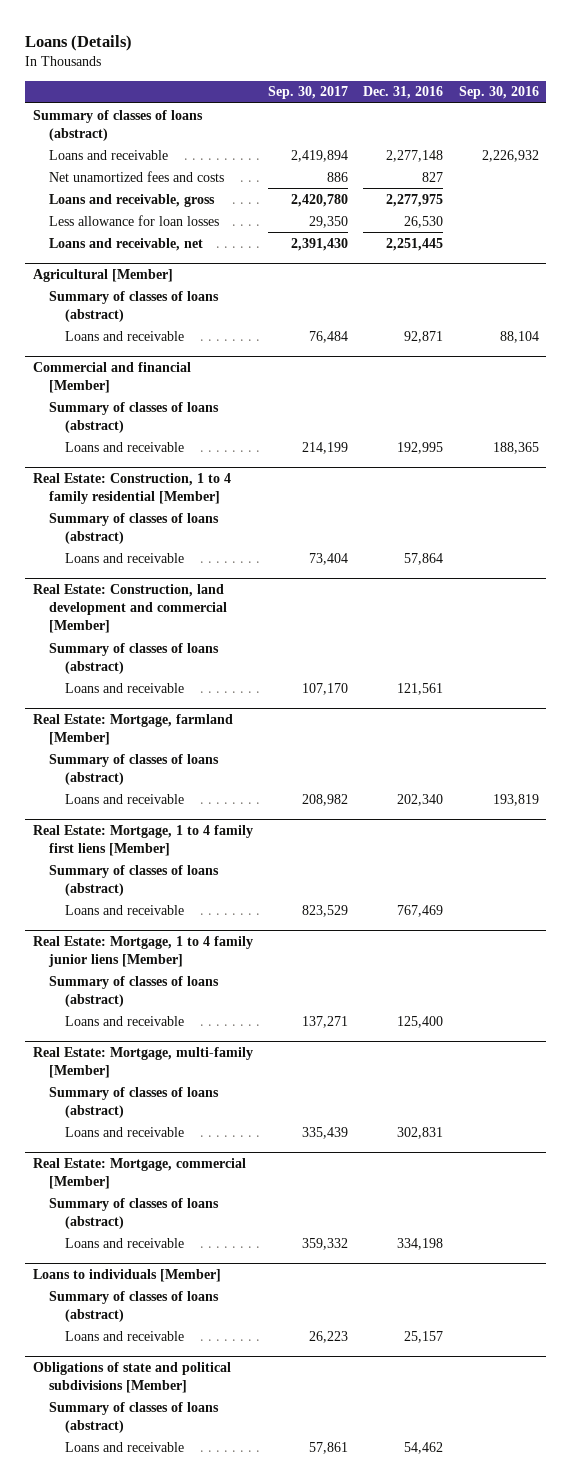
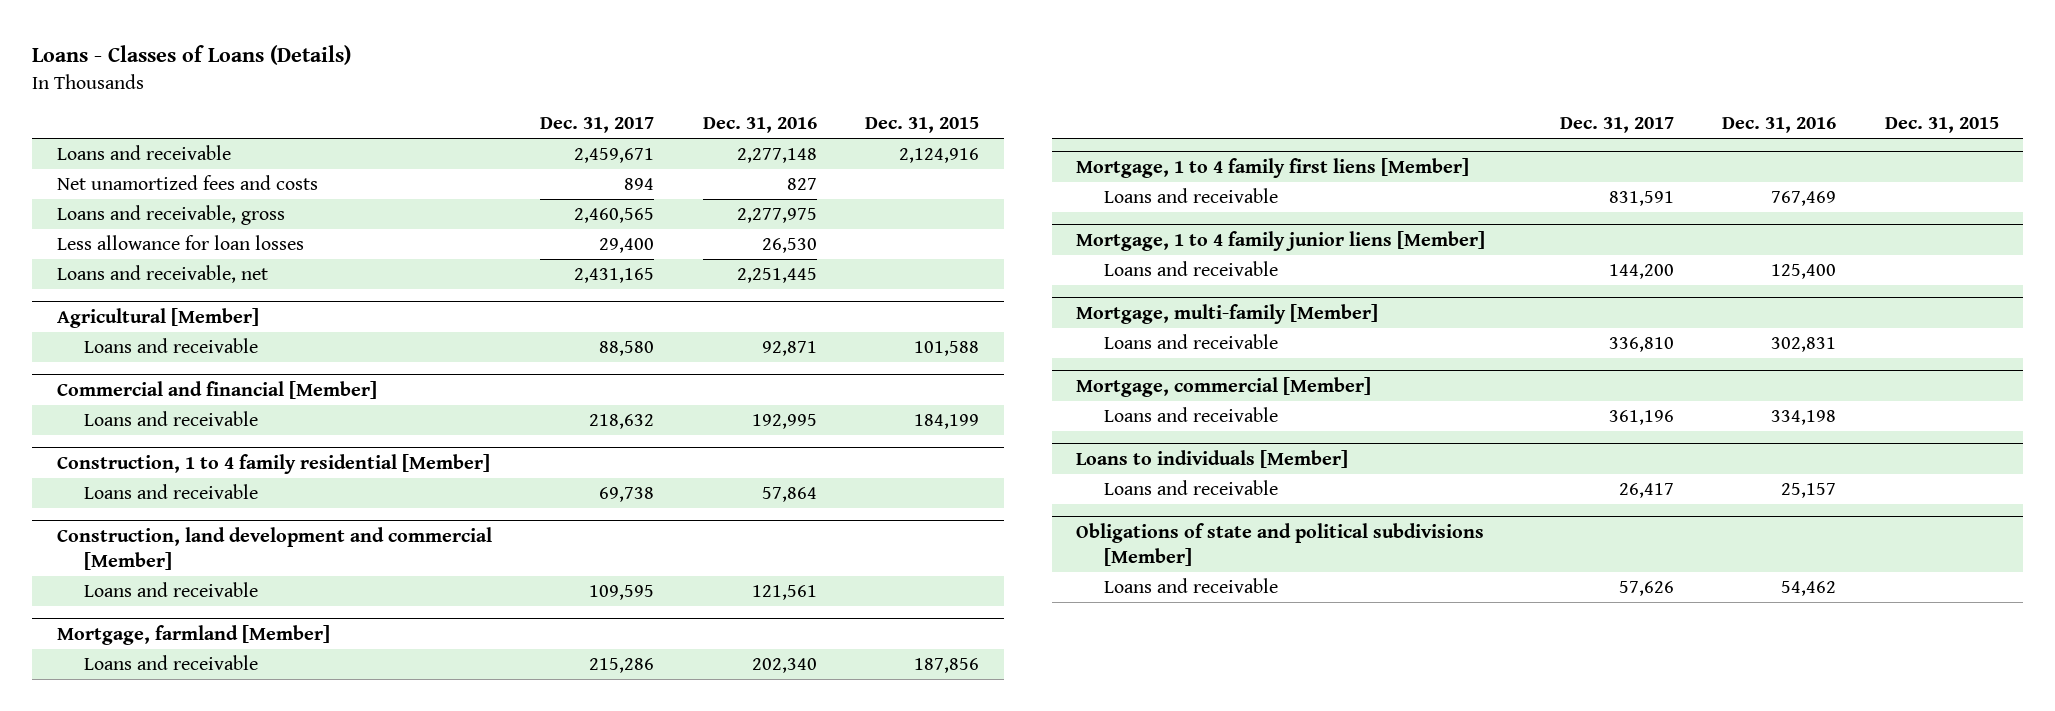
- Loans (Details)
+ Loans - Classes of Loans (Details)
- | Sep. 30, 2017 | Dec. 31, 2016 | Sep. 30, 2016
+ | Dec. 31, 2017 | Dec. 31, 2016 | Dec. 31, 2015
- Summary of classes of loans (abstract)
@ Agricultural [Member]
- Summary of classes of loans (abstract)
@ Commercial and financial [Member]
- Summary of classes of loans (abstract)
- Real Estate: Construction, 1 to 4 family residential [Member]
- Summary of classes of loans (abstract)
+ Construction, 1 to 4 family residential [Member]
- Real Estate: Construction, land development and commercial [Member]
- Summary of classes of loans (abstract)
+ Construction, land development and commercial [Member]
- Real Estate: Mortgage, farmland [Member]
- Summary of classes of loans (abstract)
+ Mortgage, farmland [Member]
- Real Estate: Mortgage, 1 to 4 family first liens [Member]
- Summary of classes of loans (abstract)
+ Mortgage, 1 to 4 family first liens [Member]
- Real Estate: Mortgage, 1 to 4 family junior liens [Member]
- Summary of classes of loans (abstract)
+ Mortgage, 1 to 4 family junior liens [Member]
- Real Estate: Mortgage, multi-family [Member]
- Summary of classes of loans (abstract)
+ Mortgage, multi-family [Member]
- Real Estate: Mortgage, commercial [Member]
- Summary of classes of loans (abstract)
+ Mortgage, commercial [Member]
@ Loans to individuals [Member]
- Summary of classes of loans (abstract)
@ Obligations of state and political subdivisions [Member]
- Summary of classes of loans (abstract)

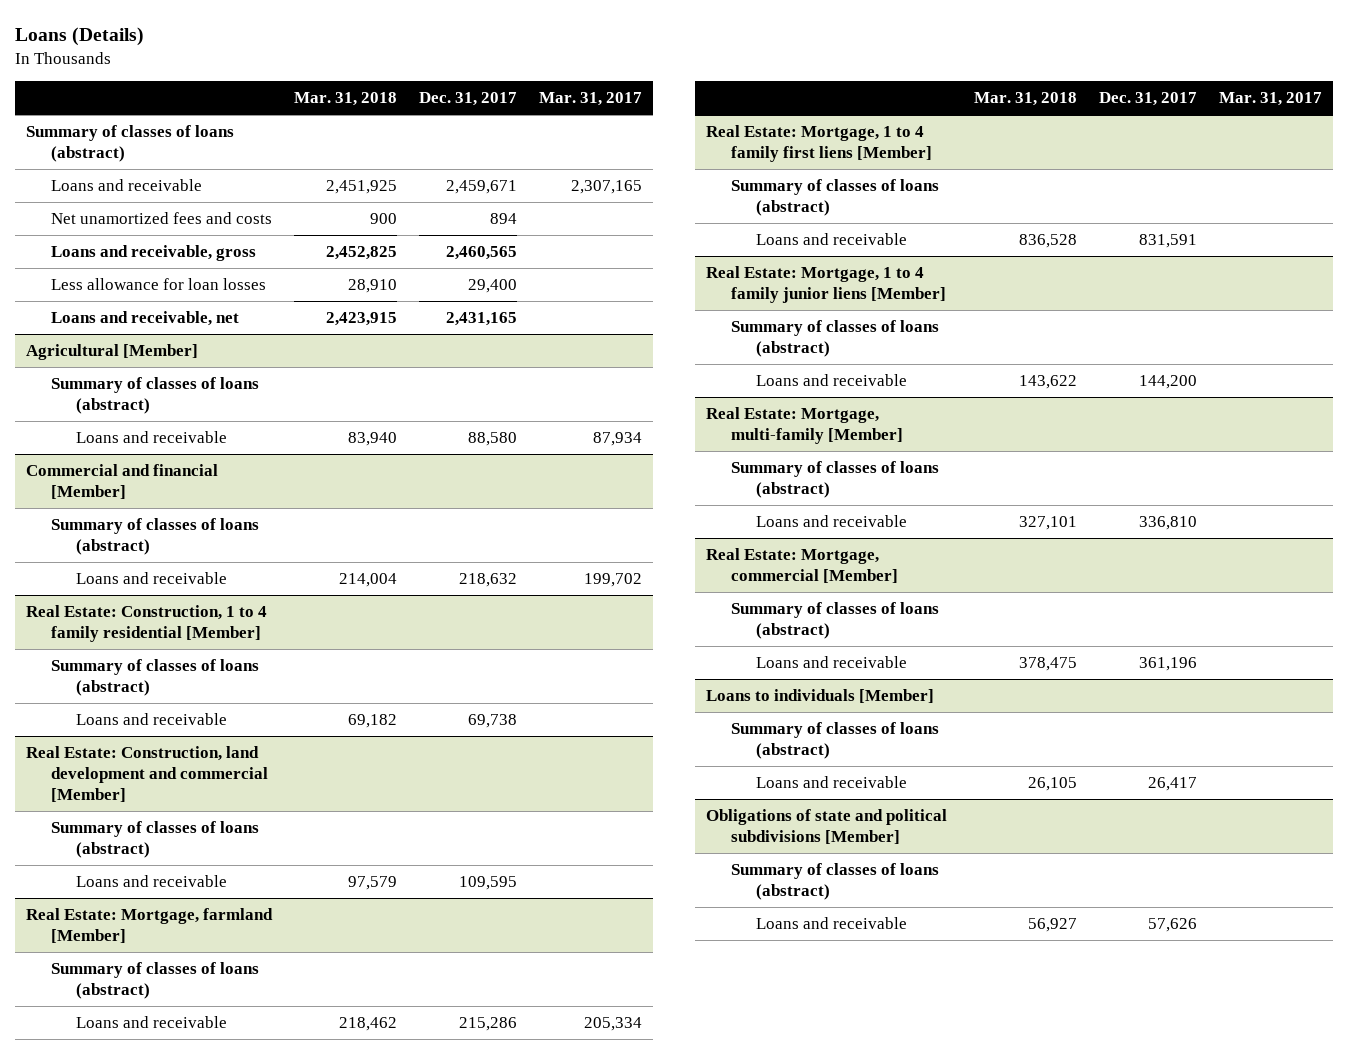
- Loans - Classes of Loans (Details)
+ Loans (Details)
- | Dec. 31, 2017 | Dec. 31, 2016 | Dec. 31, 2015
+ | Mar. 31, 2018 | Dec. 31, 2017 | Mar. 31, 2017
+ Summary of classes of loans (abstract)
@ Agricultural [Member]
+ Summary of classes of loans (abstract)
@ Commercial and financial [Member]
+ Summary of classes of loans (abstract)
- Construction, 1 to 4 family residential [Member]
+ Real Estate: Construction, 1 to 4 family residential [Member]
+ Summary of classes of loans (abstract)
- Construction, land development and commercial [Member]
+ Real Estate: Construction, land development and commercial [Member]
+ Summary of classes of loans (abstract)
- Mortgage, farmland [Member]
+ Real Estate: Mortgage, farmland [Member]
+ Summary of classes of loans (abstract)
- Mortgage, 1 to 4 family first liens [Member]
+ Real Estate: Mortgage, 1 to 4 family first liens [Member]
+ Summary of classes of loans (abstract)
- Mortgage, 1 to 4 family junior liens [Member]
+ Real Estate: Mortgage, 1 to 4 family junior liens [Member]
+ Summary of classes of loans (abstract)
- Mortgage, multi-family [Member]
+ Real Estate: Mortgage, multi-family [Member]
+ Summary of classes of loans (abstract)
- Mortgage, commercial [Member]
+ Real Estate: Mortgage, commercial [Member]
+ Summary of classes of loans (abstract)
@ Loans to individuals [Member]
+ Summary of classes of loans (abstract)
@ Obligations of state and political subdivisions [Member]
+ Summary of classes of loans (abstract)

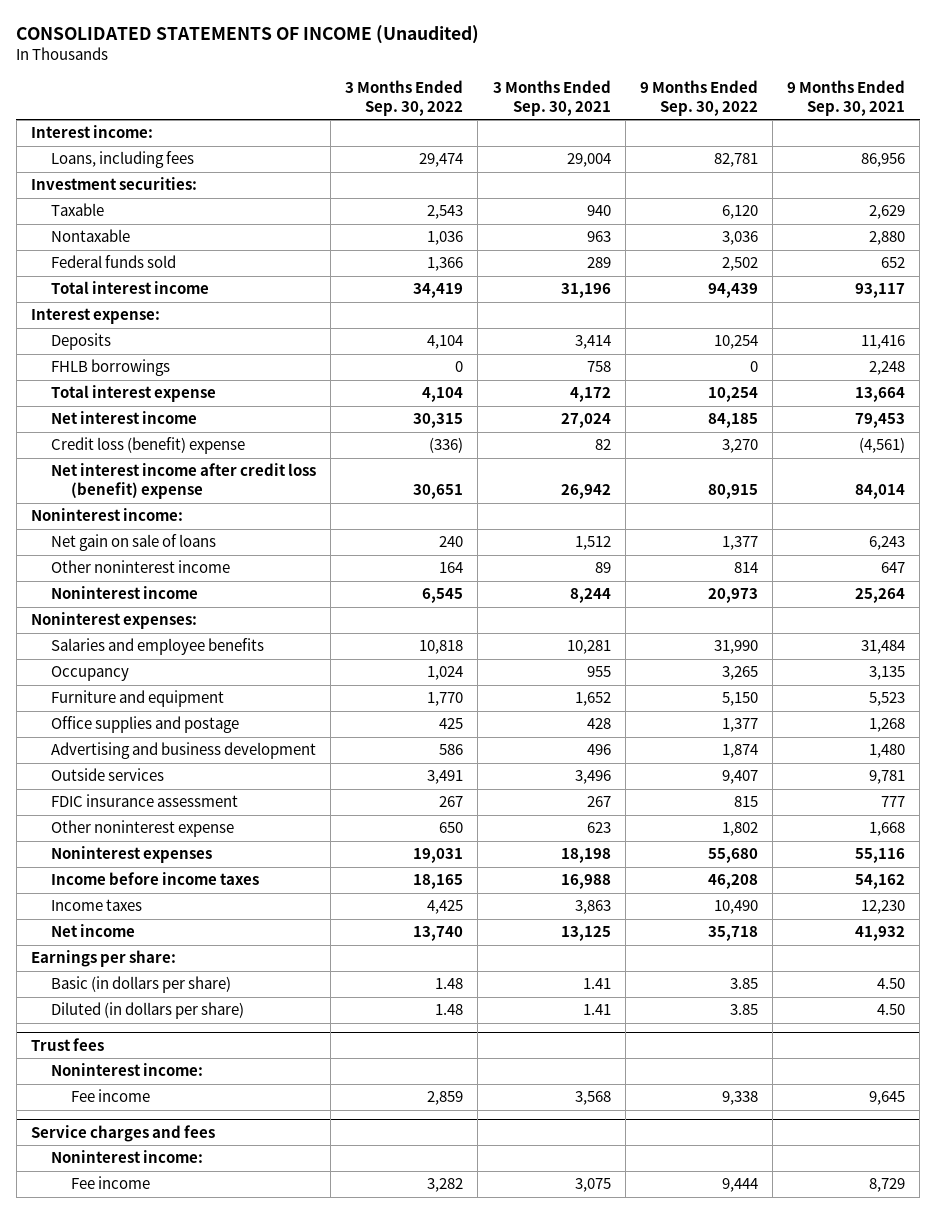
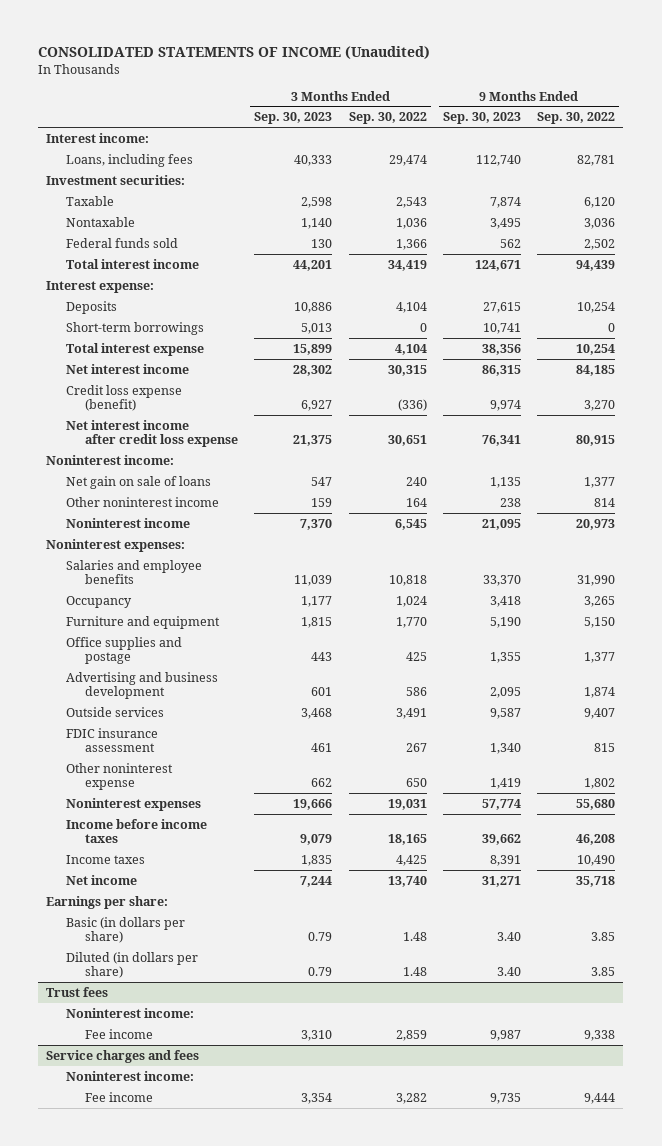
- | 3 Months Ended Sep. 30, 2022 | 3 Months Ended Sep. 30, 2021 | 9 Months Ended Sep. 30, 2022 | 9 Months Ended Sep. 30, 2021
+ | 3 Months Ended Sep. 30, 2023 | 3 Months Ended Sep. 30, 2022 | 9 Months Ended Sep. 30, 2023 | 9 Months Ended Sep. 30, 2022
- FHLB borrowings | 0 | 758 | 0 | 2,248
+ Short-term borrowings | 5,013 | 0 | 10,741 | 0
- Credit loss (benefit) expense | (336) | 82 | 3,270 | (4,561)
- Net interest income after credit loss (benefit) expense | 30,651 | 26,942 | 80,915 | 84,014
+ Credit loss expense (benefit) | 6,927 | (336) | 9,974 | 3,270
+ Net interest income after credit loss expense | 21,375 | 30,651 | 76,341 | 80,915

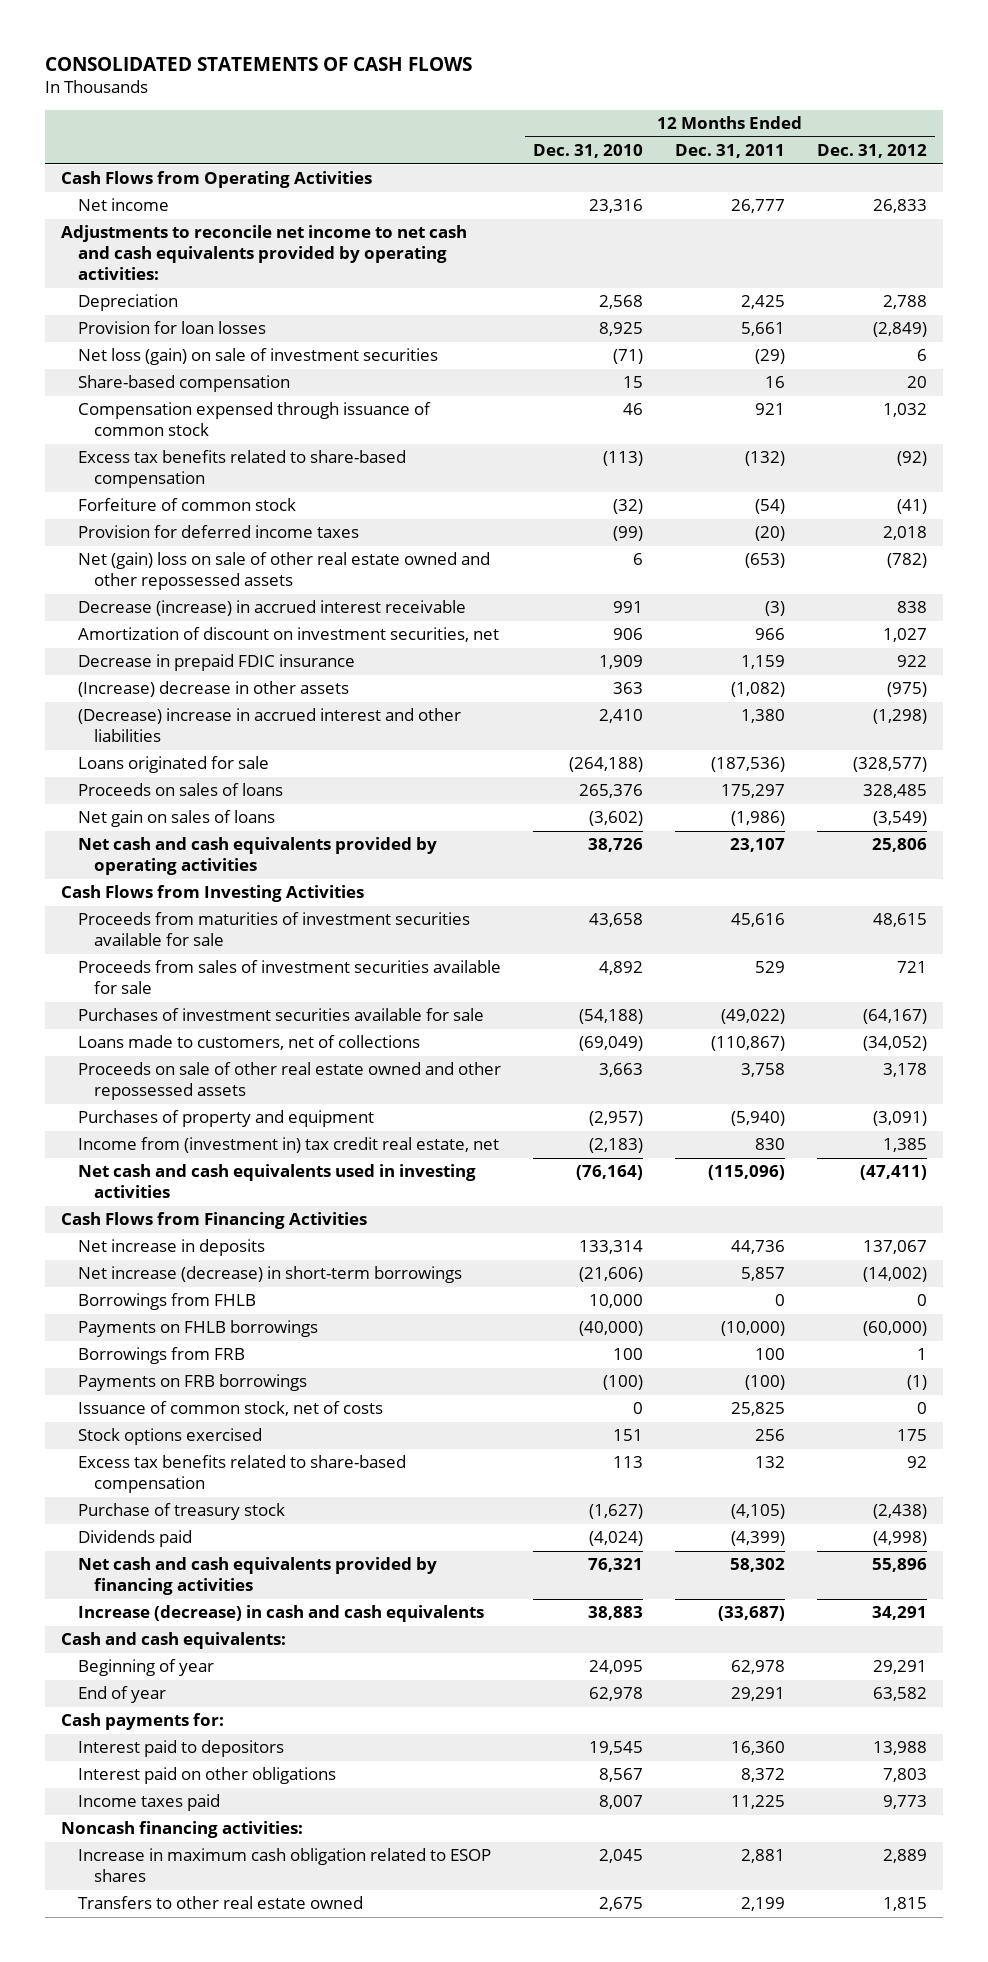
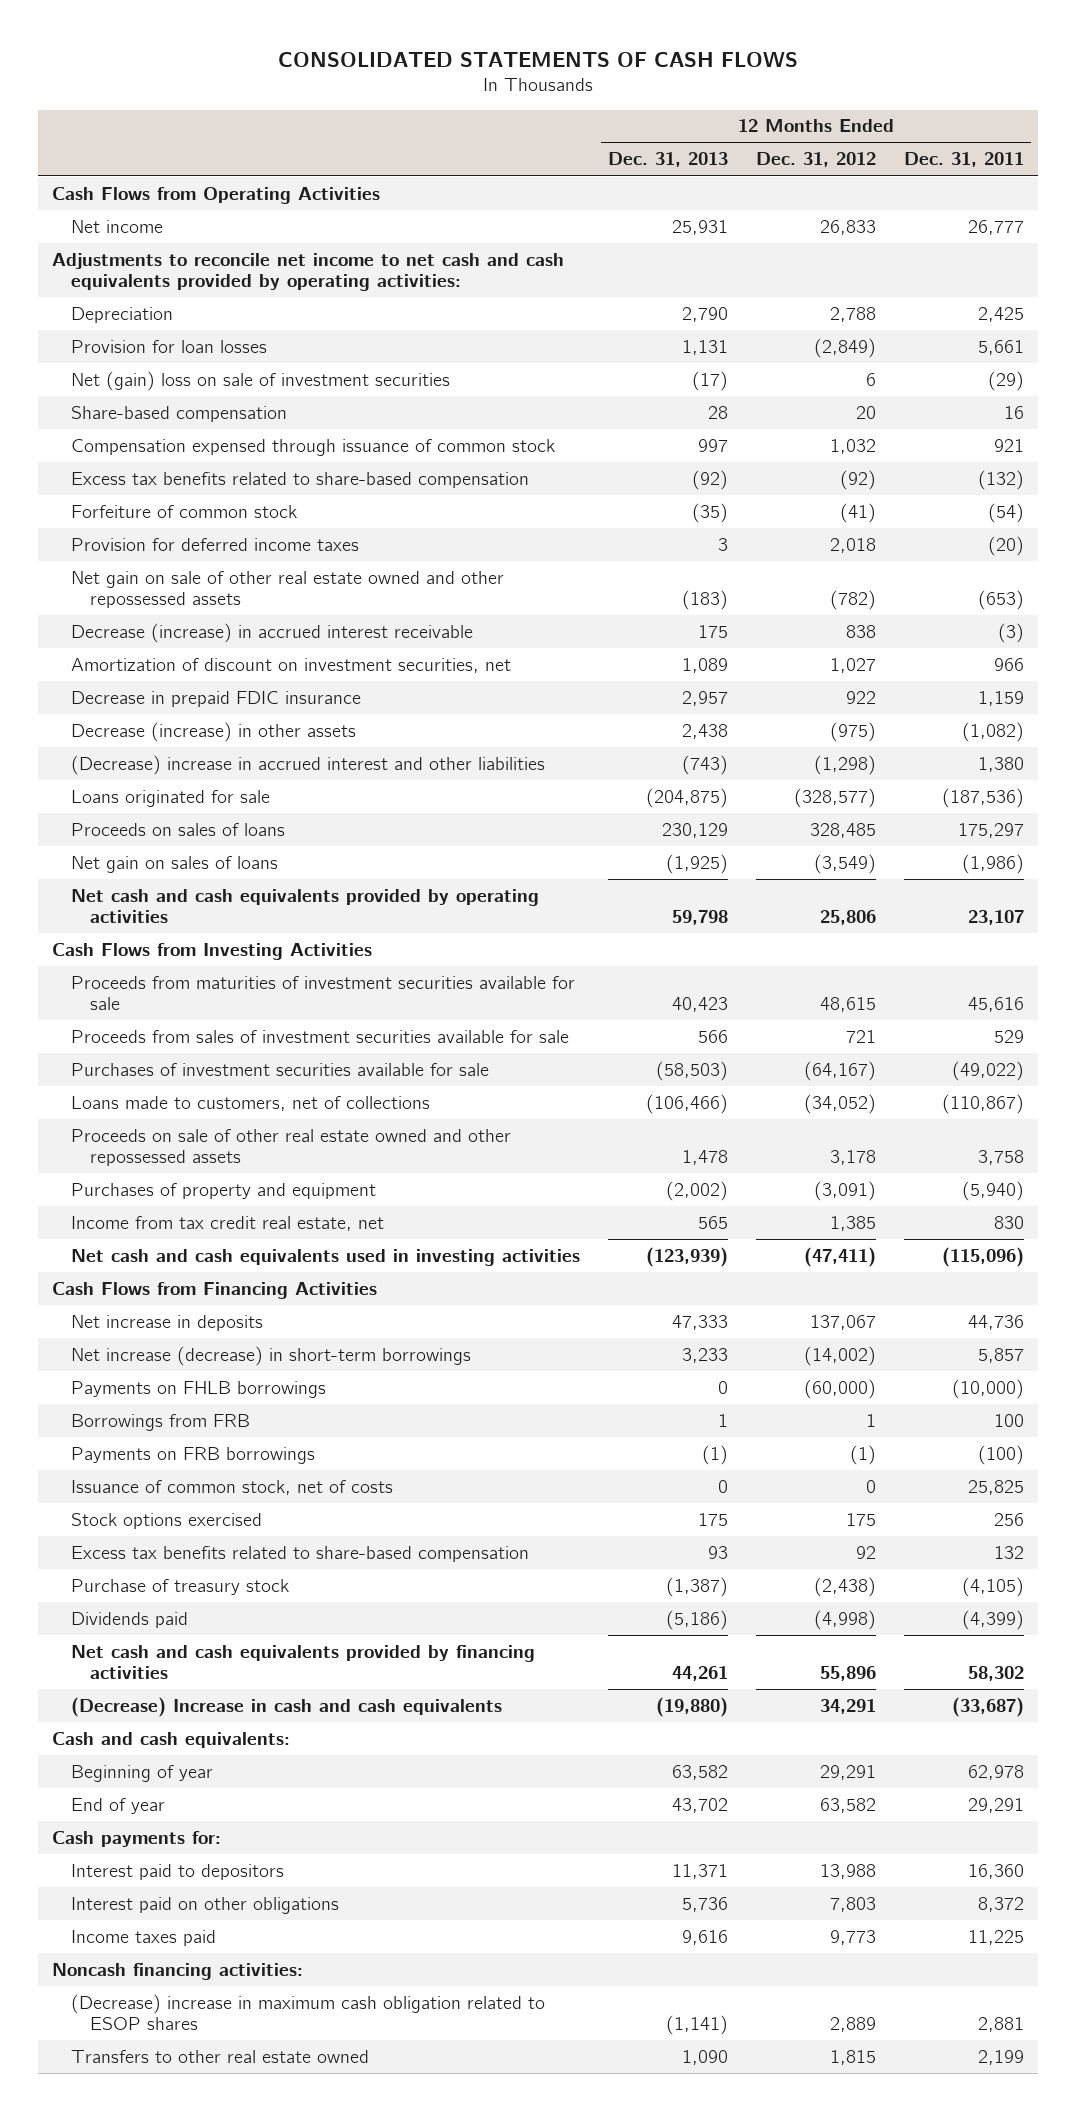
- | 12 Months Ended Dec. 31, 2010 | 12 Months Ended Dec. 31, 2011 | 12 Months Ended Dec. 31, 2012
+ | 12 Months Ended Dec. 31, 2013 | 12 Months Ended Dec. 31, 2012 | 12 Months Ended Dec. 31, 2011
- Net loss (gain) on sale of investment securities | (71) | (29) | 6
+ Net (gain) loss on sale of investment securities | (17) | 6 | (29)
- Net (gain) loss on sale of other real estate owned and other repossessed assets | 6 | (653) | (782)
+ Net gain on sale of other real estate owned and other repossessed assets | (183) | (782) | (653)
- (Increase) decrease in other assets | 363 | (1,082) | (975)
+ Decrease (increase) in other assets | 2,438 | (975) | (1,082)
- Income from (investment in) tax credit real estate, net | (2,183) | 830 | 1,385
+ Income from tax credit real estate, net | 565 | 1,385 | 830
- Borrowings from FHLB | 10,000 | 0 | 0
- Increase (decrease) in cash and cash equivalents | 38,883 | (33,687) | 34,291
+ (Decrease) Increase in cash and cash equivalents | (19,880) | 34,291 | (33,687)
- Increase in maximum cash obligation related to ESOP shares | 2,045 | 2,881 | 2,889
+ (Decrease) increase in maximum cash obligation related to ESOP shares | (1,141) | 2,889 | 2,881

